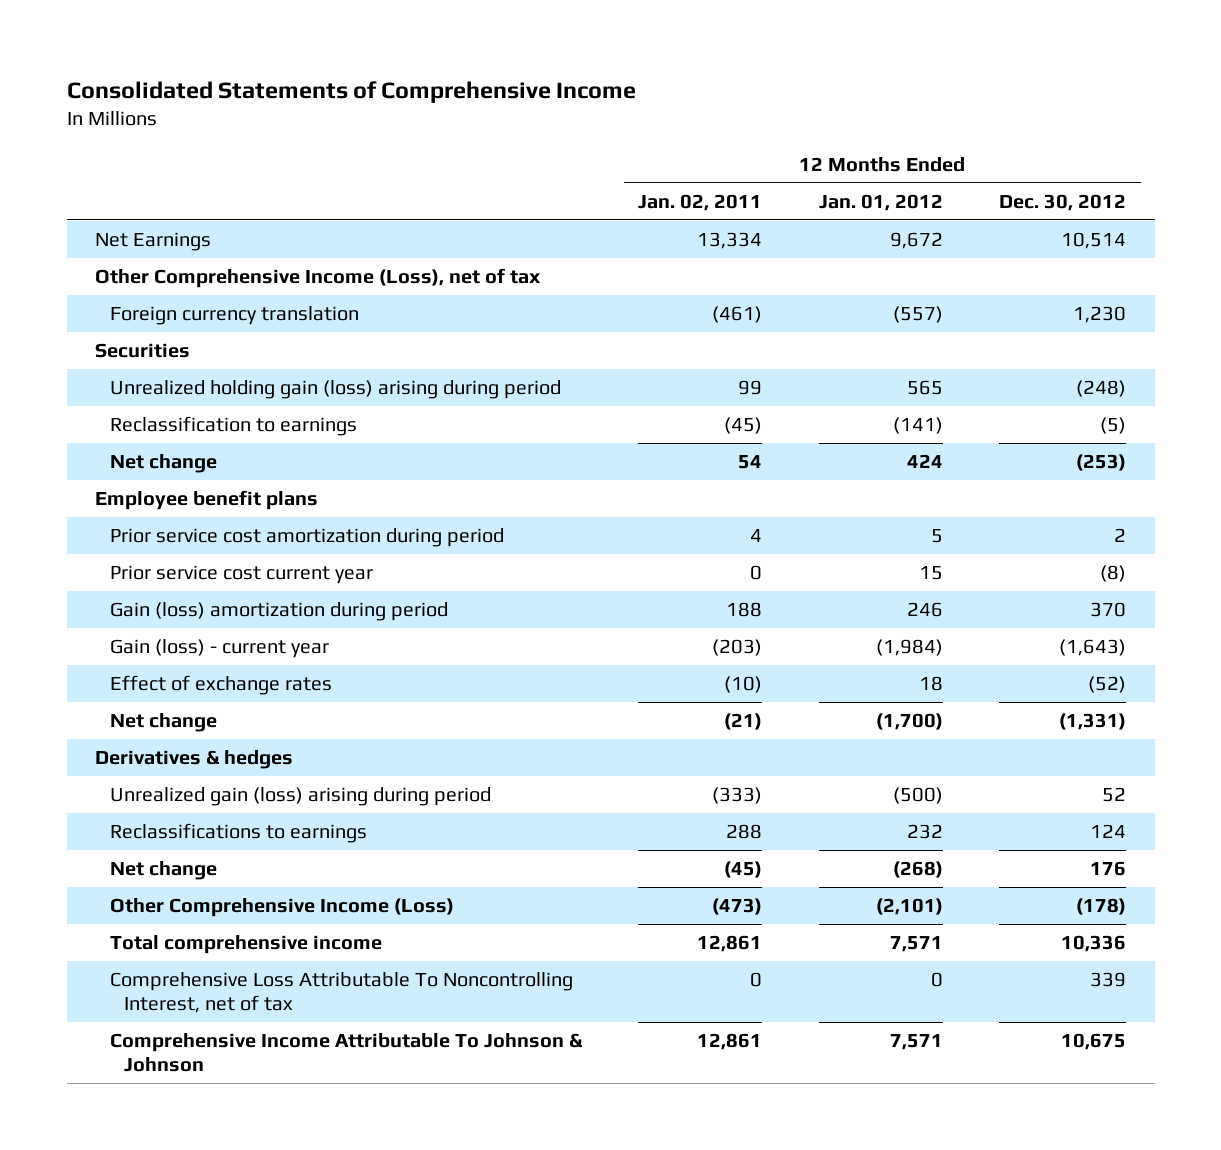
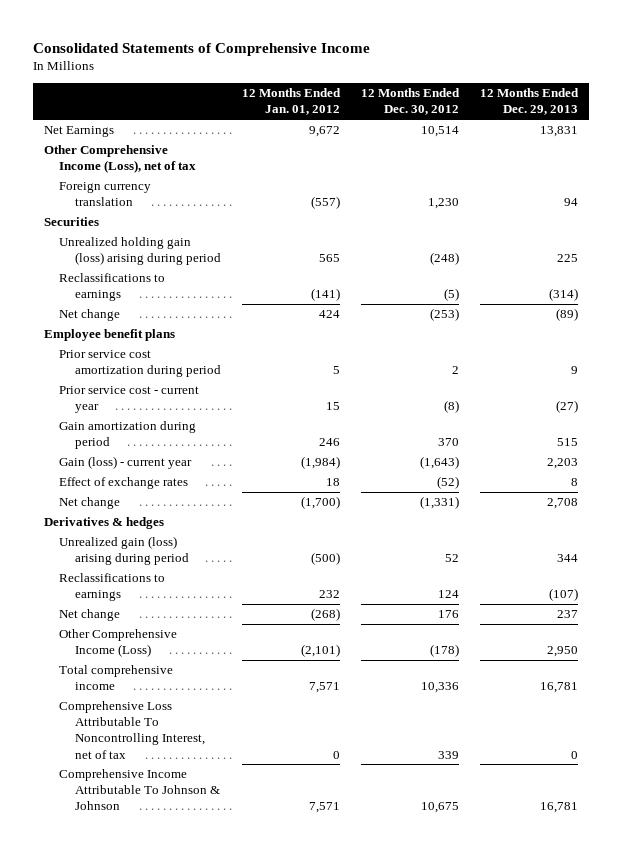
- | 12 Months Ended Jan. 02, 2011 | 12 Months Ended Jan. 01, 2012 | 12 Months Ended Dec. 30, 2012
+ | 12 Months Ended Jan. 01, 2012 | 12 Months Ended Dec. 30, 2012 | 12 Months Ended Dec. 29, 2013
- Reclassification to earnings | (45) | (141) | (5)
+ Reclassifications to earnings | (141) | (5) | (314)
- Prior service cost current year | 0 | 15 | (8)
- Gain (loss) amortization during period | 188 | 246 | 370
+ Prior service cost - current year | 15 | (8) | (27)
+ Gain amortization during period | 246 | 370 | 515

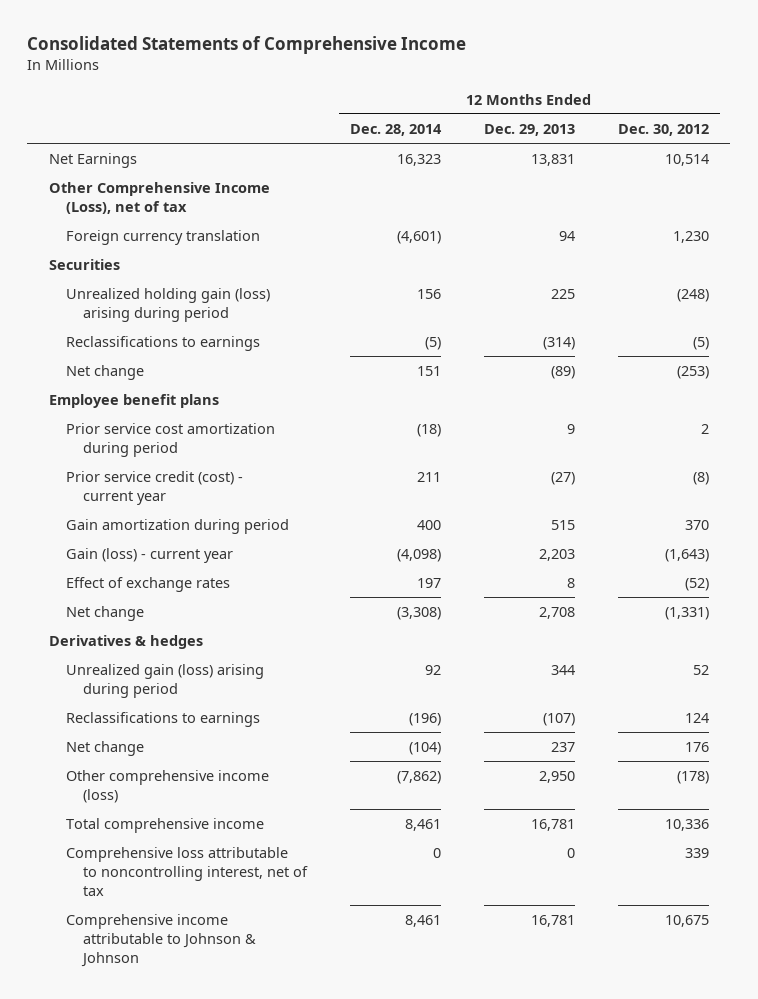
- | 12 Months Ended Jan. 01, 2012 | 12 Months Ended Dec. 30, 2012 | 12 Months Ended Dec. 29, 2013
+ | 12 Months Ended Dec. 28, 2014 | 12 Months Ended Dec. 29, 2013 | 12 Months Ended Dec. 30, 2012
- Prior service cost - current year | 15 | (8) | (27)
+ Prior service credit (cost) - current year | 211 | (27) | (8)
- Other Comprehensive Income (Loss) | (2,101) | (178) | 2,950
+ Other comprehensive income (loss) | (7,862) | 2,950 | (178)
- Comprehensive Loss Attributable To Noncontrolling Interest, net of tax | 0 | 339 | 0
- Comprehensive Income Attributable To Johnson & Johnson | 7,571 | 10,675 | 16,781
+ Comprehensive loss attributable to noncontrolling interest, net of tax | 0 | 0 | 339
+ Comprehensive income attributable to Johnson & Johnson | 8,461 | 16,781 | 10,675

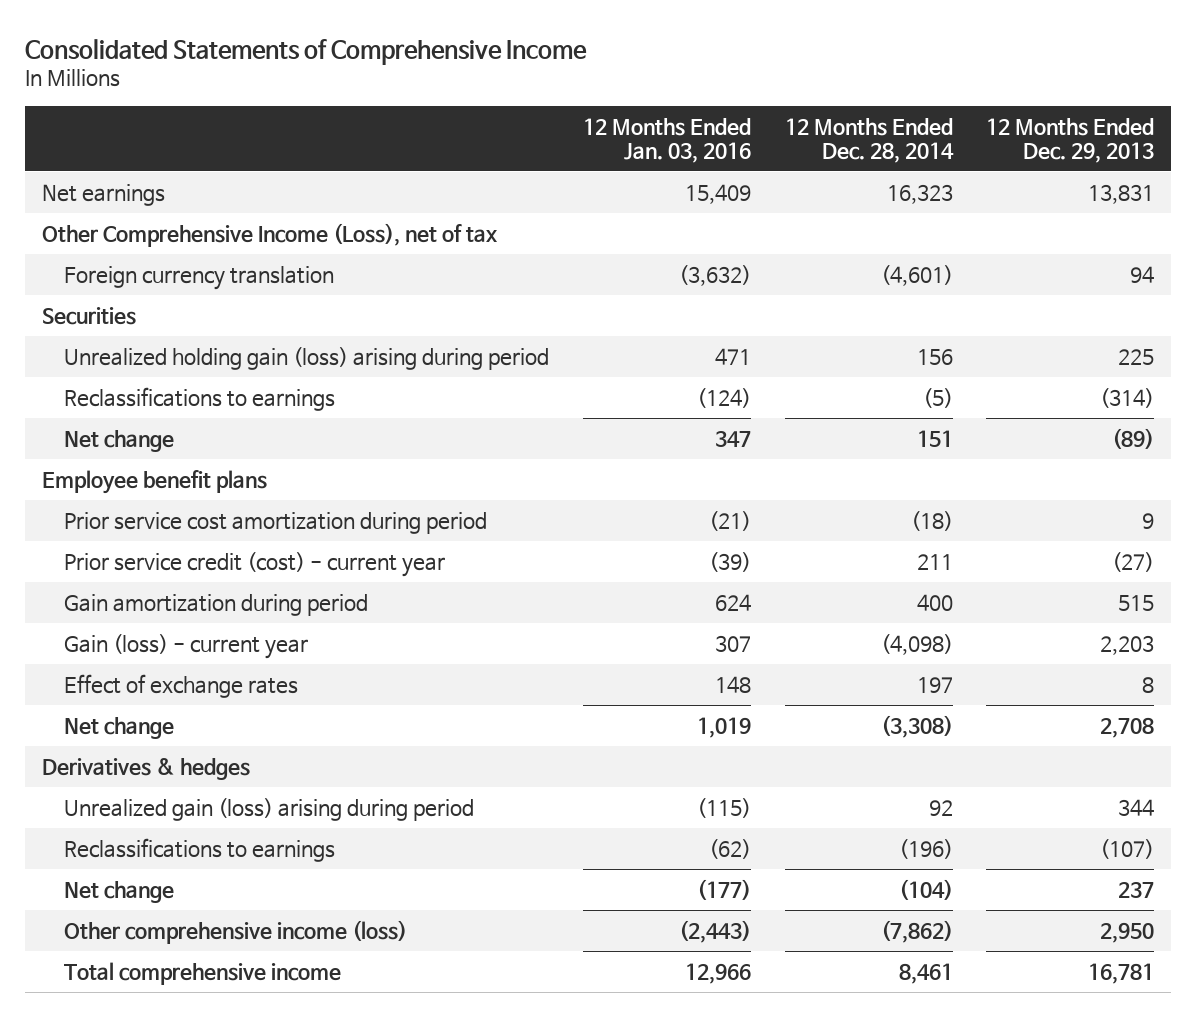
- | 12 Months Ended Dec. 28, 2014 | 12 Months Ended Dec. 29, 2013 | 12 Months Ended Dec. 30, 2012
+ | 12 Months Ended Jan. 03, 2016 | 12 Months Ended Dec. 28, 2014 | 12 Months Ended Dec. 29, 2013
- Net Earnings | 16,323 | 13,831 | 10,514
+ Net earnings | 15,409 | 16,323 | 13,831
- Comprehensive loss attributable to noncontrolling interest, net of tax | 0 | 0 | 339
- Comprehensive income attributable to Johnson & Johnson | 8,461 | 16,781 | 10,675

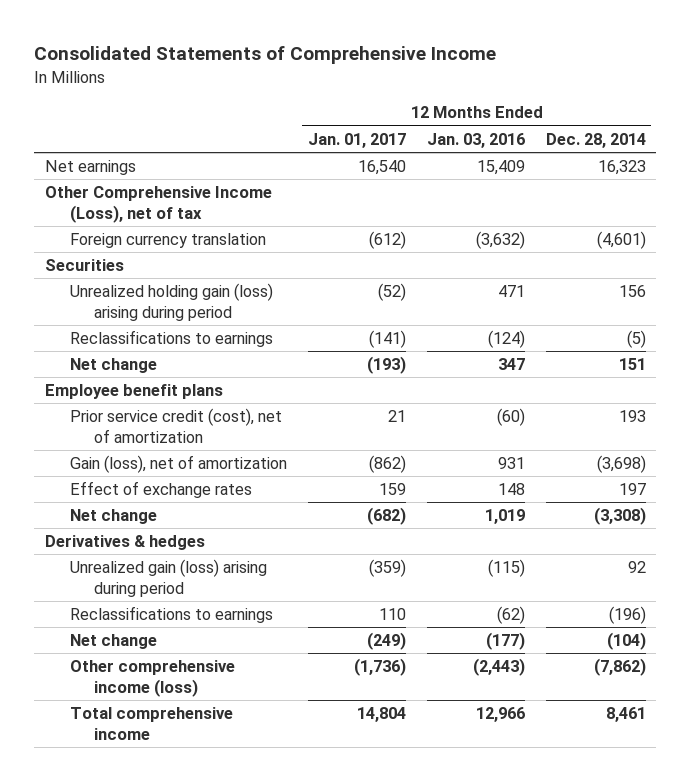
- | 12 Months Ended Jan. 03, 2016 | 12 Months Ended Dec. 28, 2014 | 12 Months Ended Dec. 29, 2013
+ | 12 Months Ended Jan. 01, 2017 | 12 Months Ended Jan. 03, 2016 | 12 Months Ended Dec. 28, 2014
- Prior service cost amortization during period | (21) | (18) | 9
- Prior service credit (cost) - current year | (39) | 211 | (27)
- Gain amortization during period | 624 | 400 | 515
- Gain (loss) - current year | 307 | (4,098) | 2,203
+ Prior service credit (cost), net of amortization | 21 | (60) | 193
+ Gain (loss), net of amortization | (862) | 931 | (3,698)

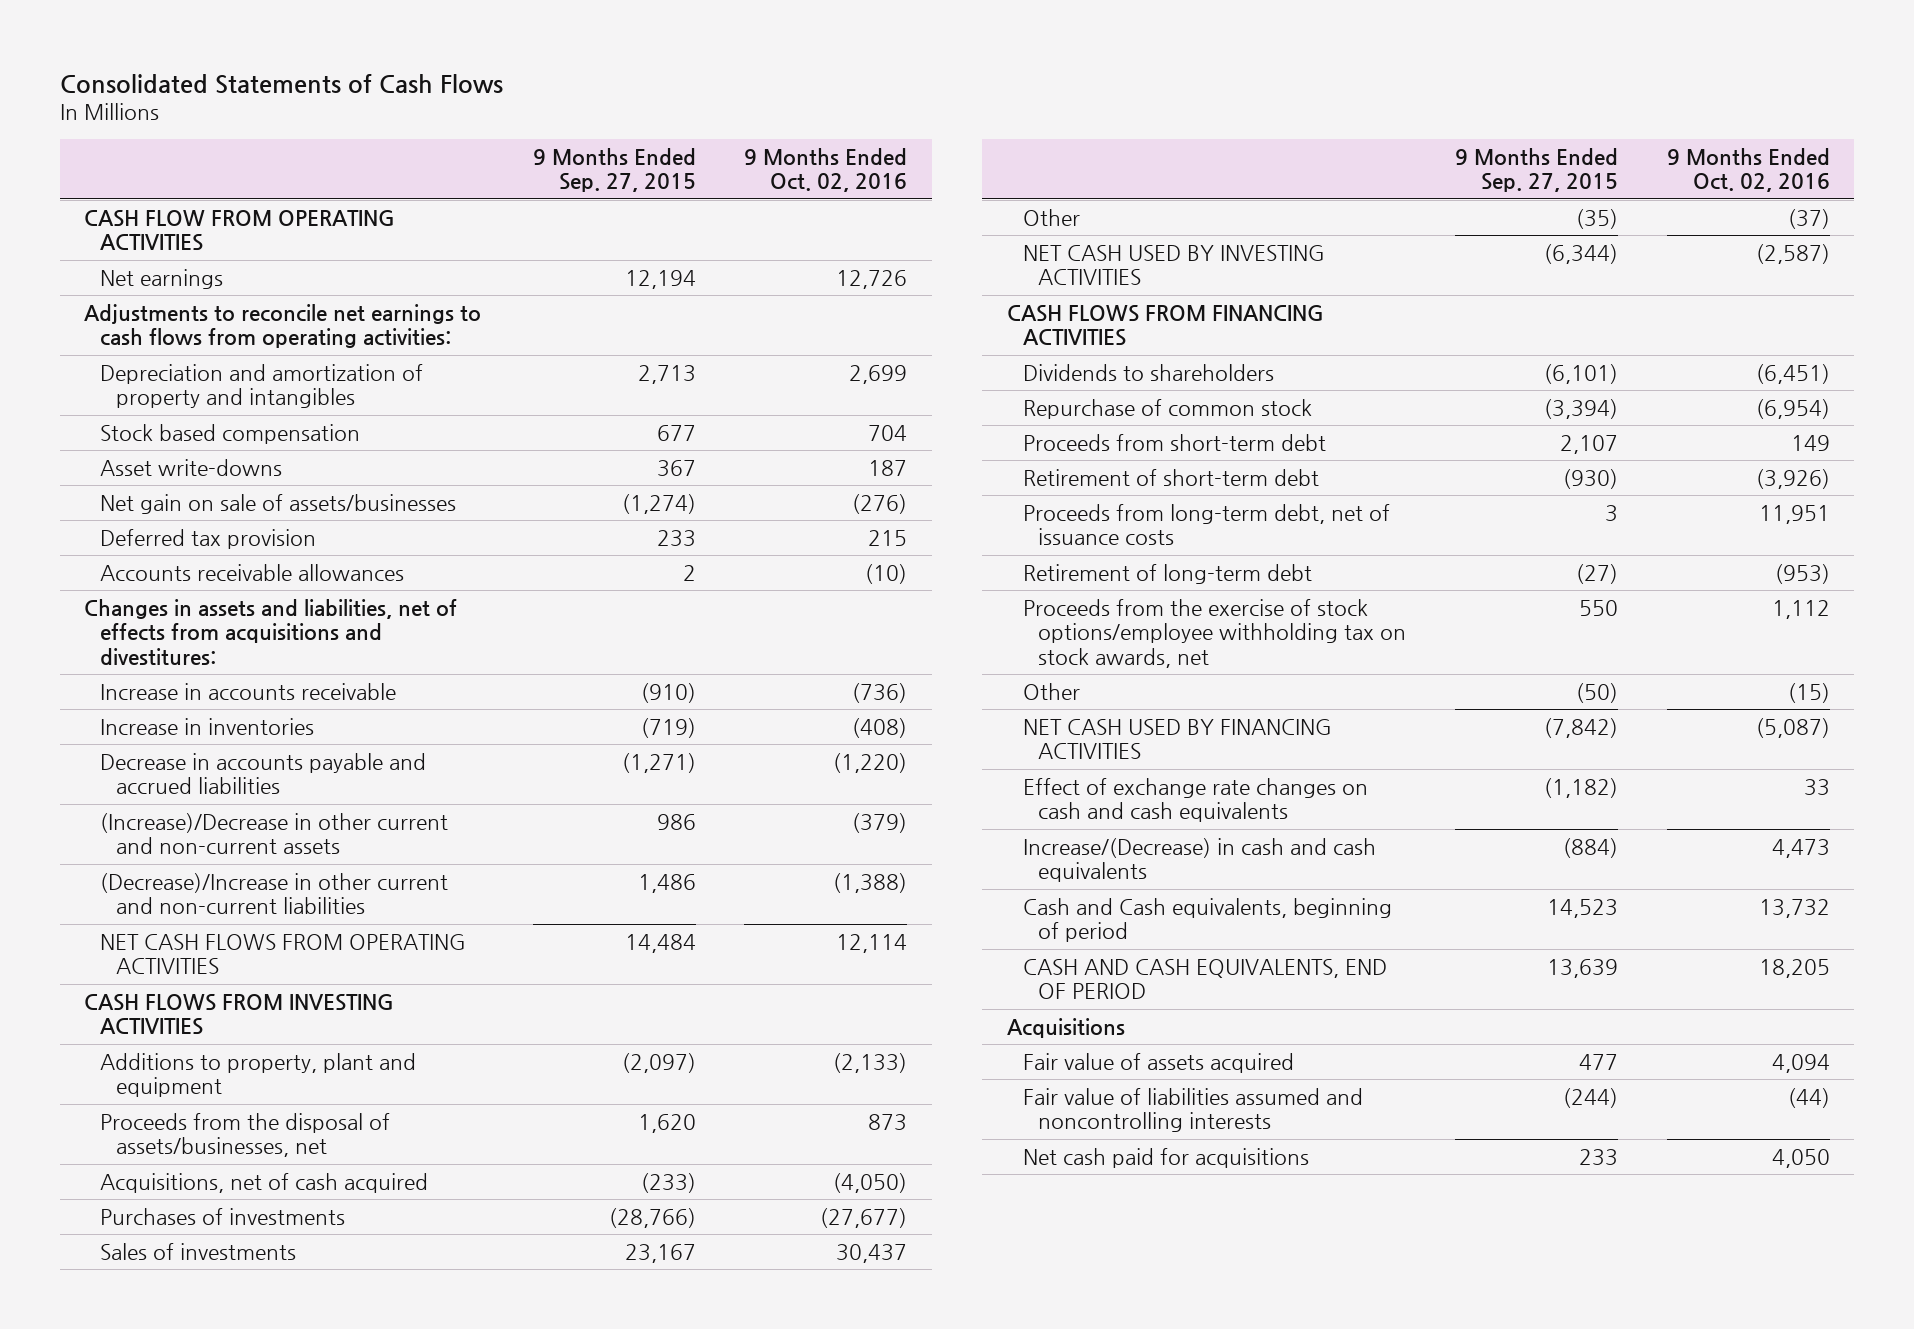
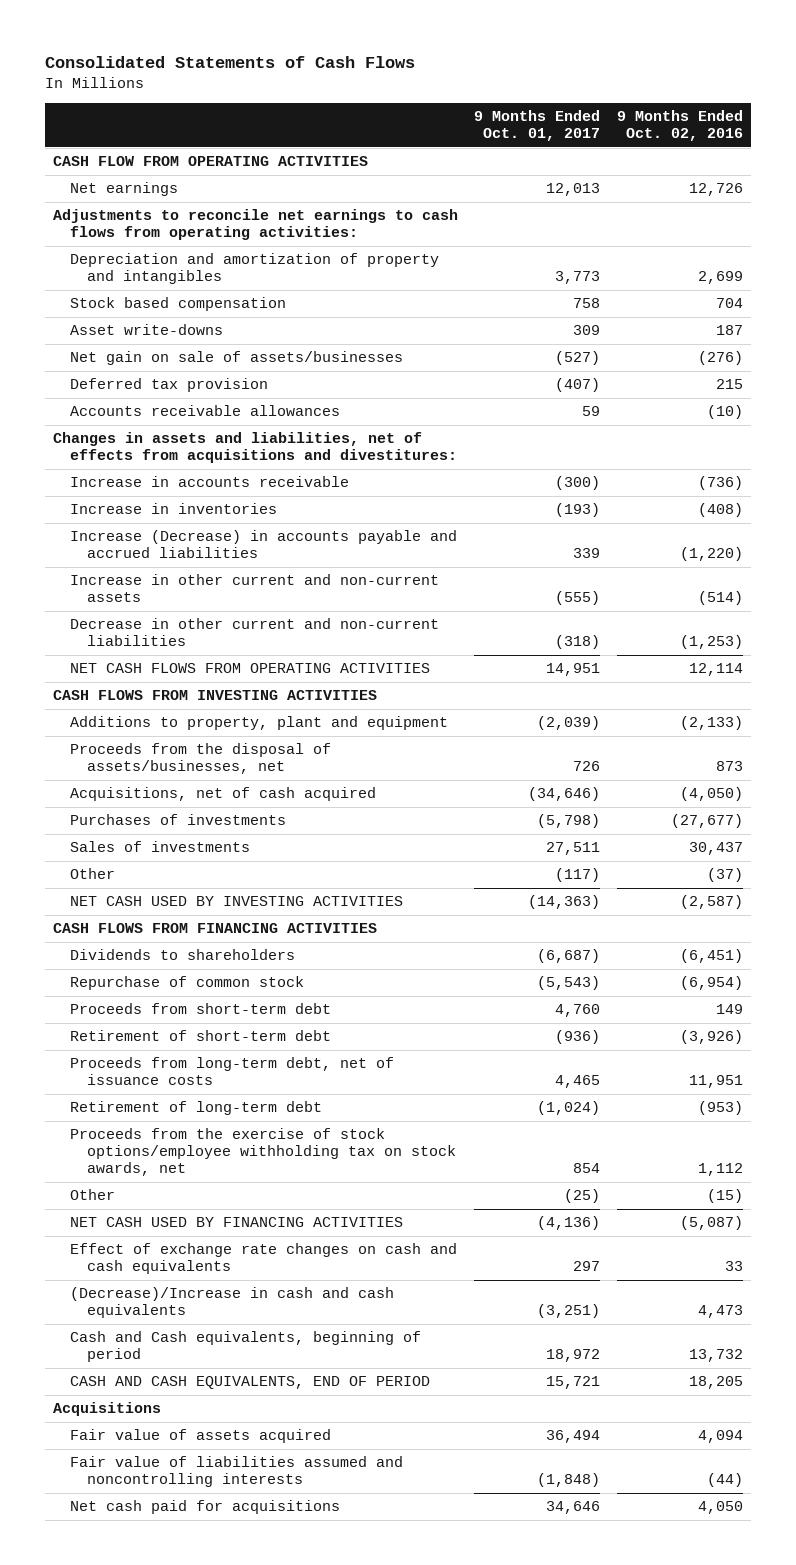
- | 9 Months Ended Sep. 27, 2015 | 9 Months Ended Oct. 02, 2016
+ | 9 Months Ended Oct. 01, 2017 | 9 Months Ended Oct. 02, 2016
- Decrease in accounts payable and accrued liabilities | (1,271) | (1,220)
- (Increase)/Decrease in other current and non-current assets | 986 | (379)
- (Decrease)/Increase in other current and non-current liabilities | 1,486 | (1,388)
+ Increase (Decrease) in accounts payable and accrued liabilities | 339 | (1,220)
+ Increase in other current and non-current assets | (555) | (514)
+ Decrease in other current and non-current liabilities | (318) | (1,253)
- Increase/(Decrease) in cash and cash equivalents | (884) | 4,473
+ (Decrease)/Increase in cash and cash equivalents | (3,251) | 4,473

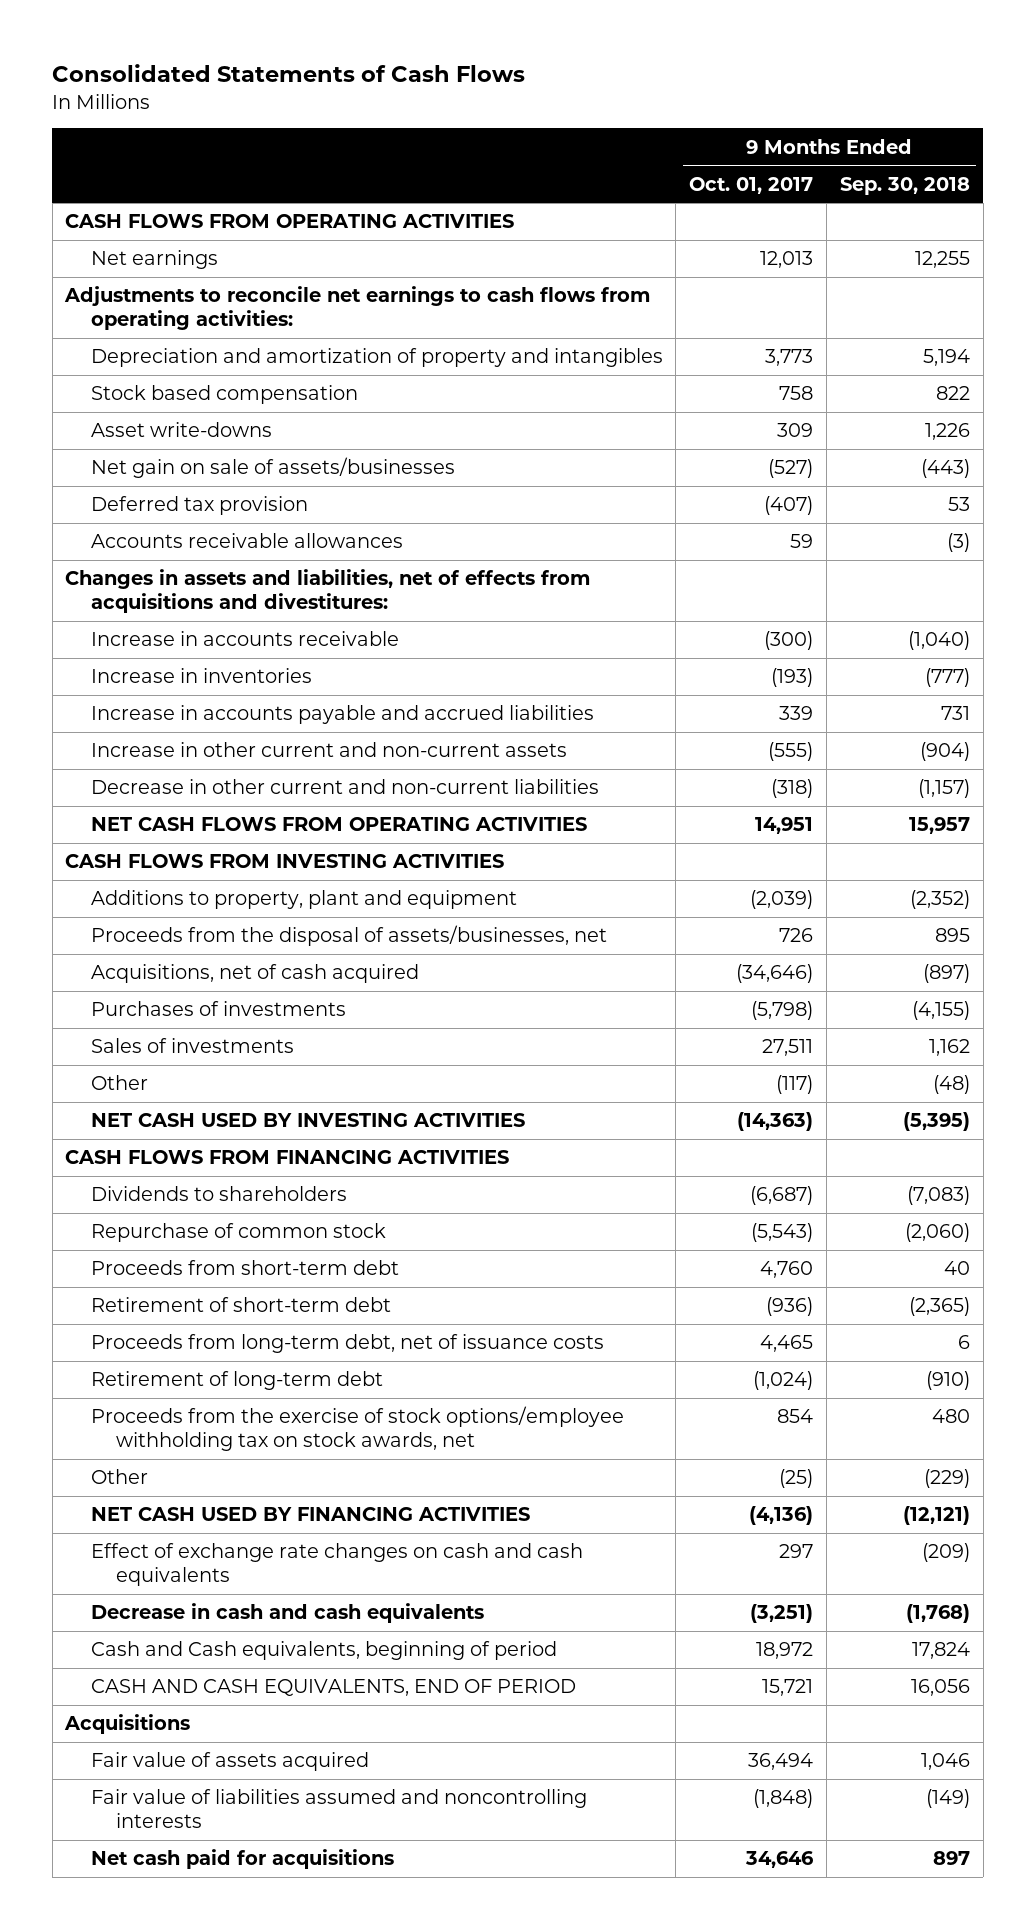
- | 9 Months Ended Oct. 01, 2017 | 9 Months Ended Oct. 02, 2016
+ | 9 Months Ended Oct. 01, 2017 | 9 Months Ended Sep. 30, 2018
- CASH FLOW FROM OPERATING ACTIVITIES
+ CASH FLOWS FROM OPERATING ACTIVITIES
- Increase (Decrease) in accounts payable and accrued liabilities | 339 | (1,220)
+ Increase in accounts payable and accrued liabilities | 339 | 731
- (Decrease)/Increase in cash and cash equivalents | (3,251) | 4,473
+ Decrease in cash and cash equivalents | (3,251) | (1,768)

